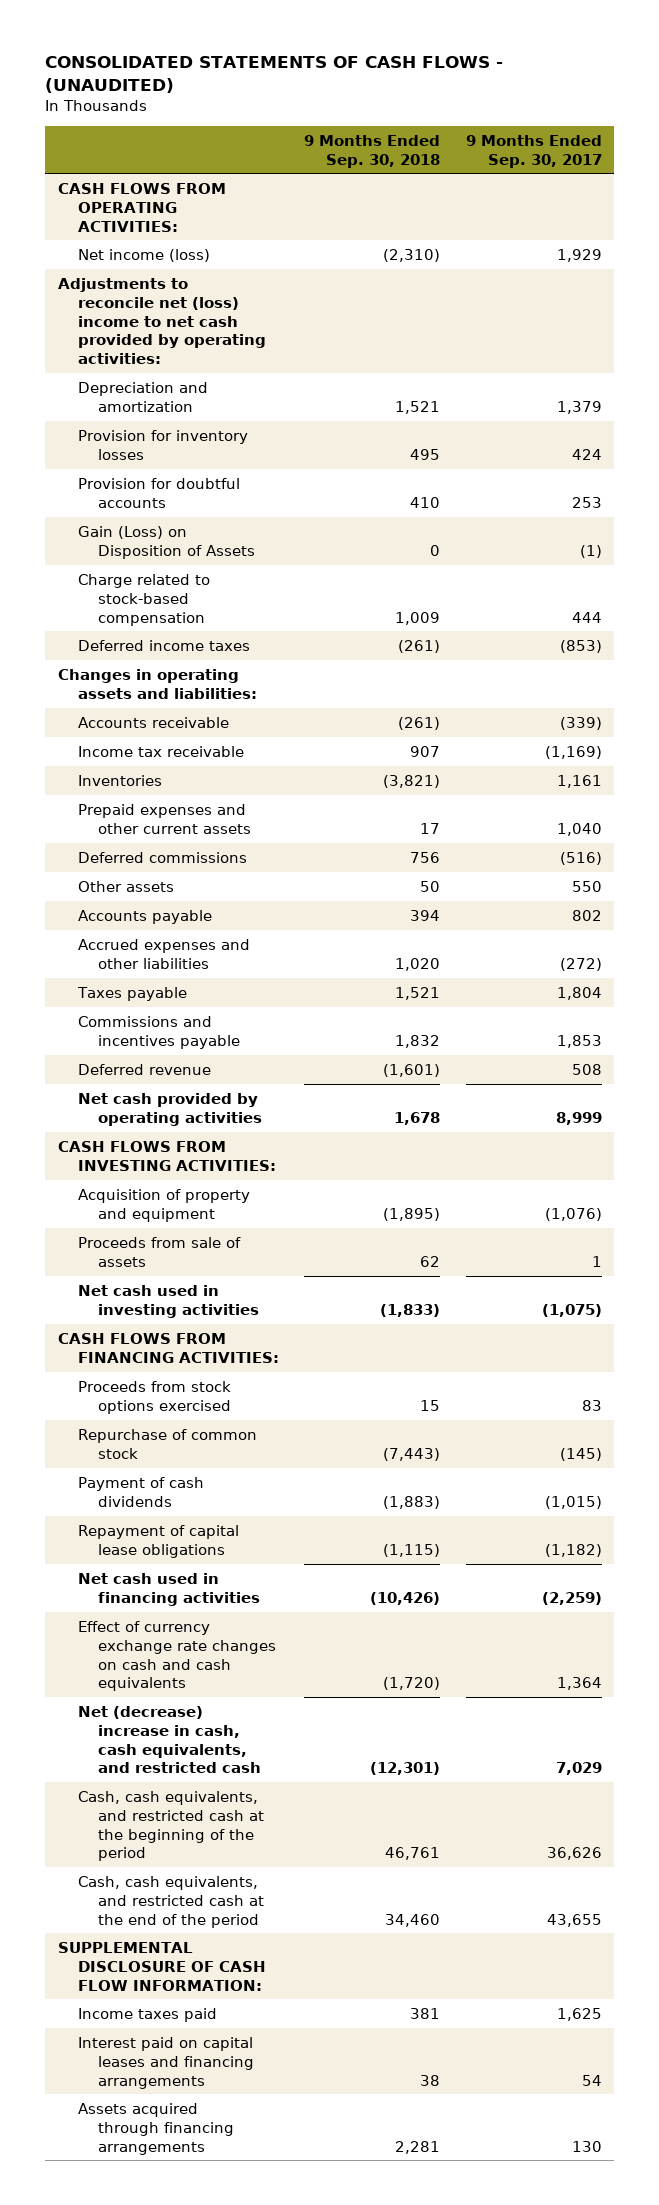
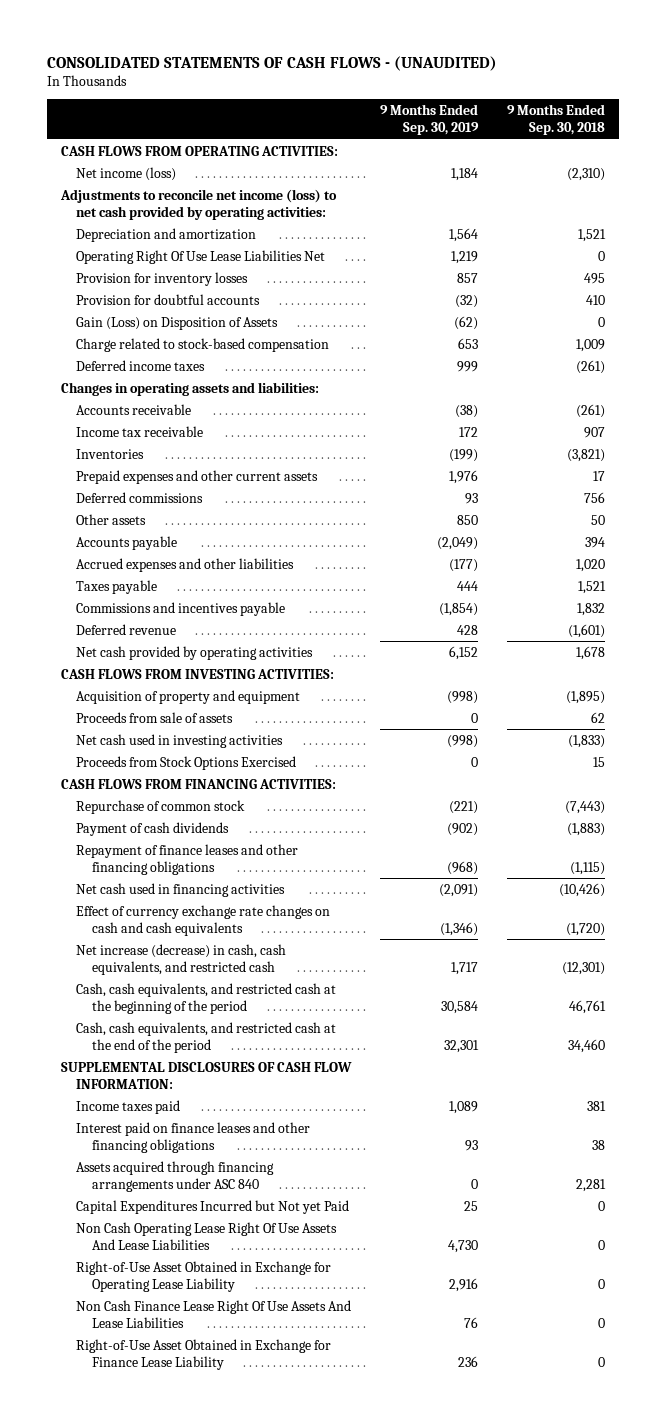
- | 9 Months Ended Sep. 30, 2018 | 9 Months Ended Sep. 30, 2017
+ | 9 Months Ended Sep. 30, 2019 | 9 Months Ended Sep. 30, 2018
- Adjustments to reconcile net (loss) income to net cash provided by operating activities:
+ Adjustments to reconcile net income (loss) to net cash provided by operating activities:
+ Operating Right Of Use Lease Liabilities Net | 1,219 | 0
+ Proceeds from Stock Options Exercised | 0 | 15
- Proceeds from stock options exercised | 15 | 83
- Repayment of capital lease obligations | (1,115) | (1,182)
+ Repayment of finance leases and other financing obligations | (968) | (1,115)
- Net (decrease) increase in cash, cash equivalents, and restricted cash | (12,301) | 7,029
+ Net increase (decrease) in cash, cash equivalents, and restricted cash | 1,717 | (12,301)
- SUPPLEMENTAL DISCLOSURE OF CASH FLOW INFORMATION:
+ SUPPLEMENTAL DISCLOSURES OF CASH FLOW INFORMATION:
- Interest paid on capital leases and financing arrangements | 38 | 54
- Assets acquired through financing arrangements | 2,281 | 130
+ Interest paid on finance leases and other financing obligations | 93 | 38
+ Assets acquired through financing arrangements under ASC 840 | 0 | 2,281
+ Capital Expenditures Incurred but Not yet Paid | 25 | 0
+ Non Cash Operating Lease Right Of Use Assets And Lease Liabilities | 4,730 | 0
+ Right-of-Use Asset Obtained in Exchange for Operating Lease Liability | 2,916 | 0
+ Non Cash Finance Lease Right Of Use Assets And Lease Liabilities | 76 | 0
+ Right-of-Use Asset Obtained in Exchange for Finance Lease Liability | 236 | 0

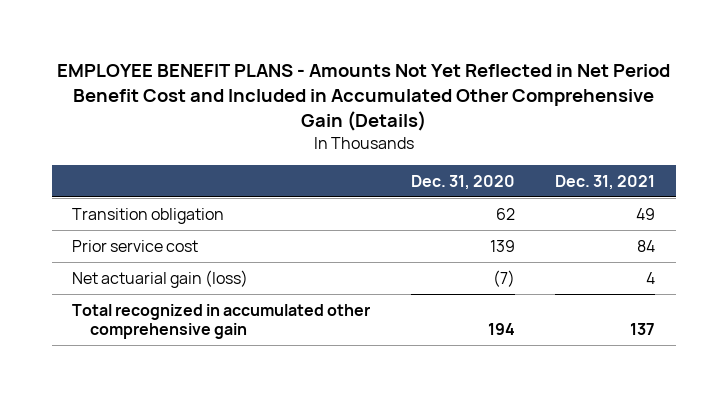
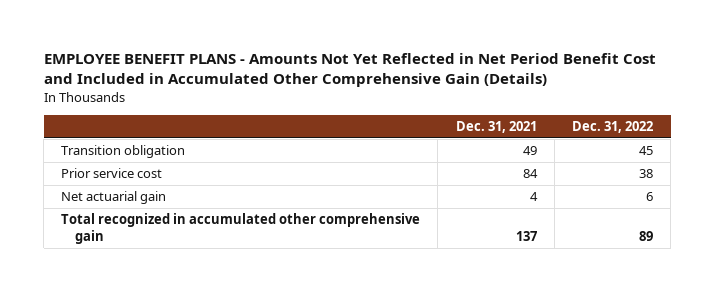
- | Dec. 31, 2020 | Dec. 31, 2021
+ | Dec. 31, 2021 | Dec. 31, 2022
- Net actuarial gain (loss) | (7) | 4
+ Net actuarial gain | 4 | 6

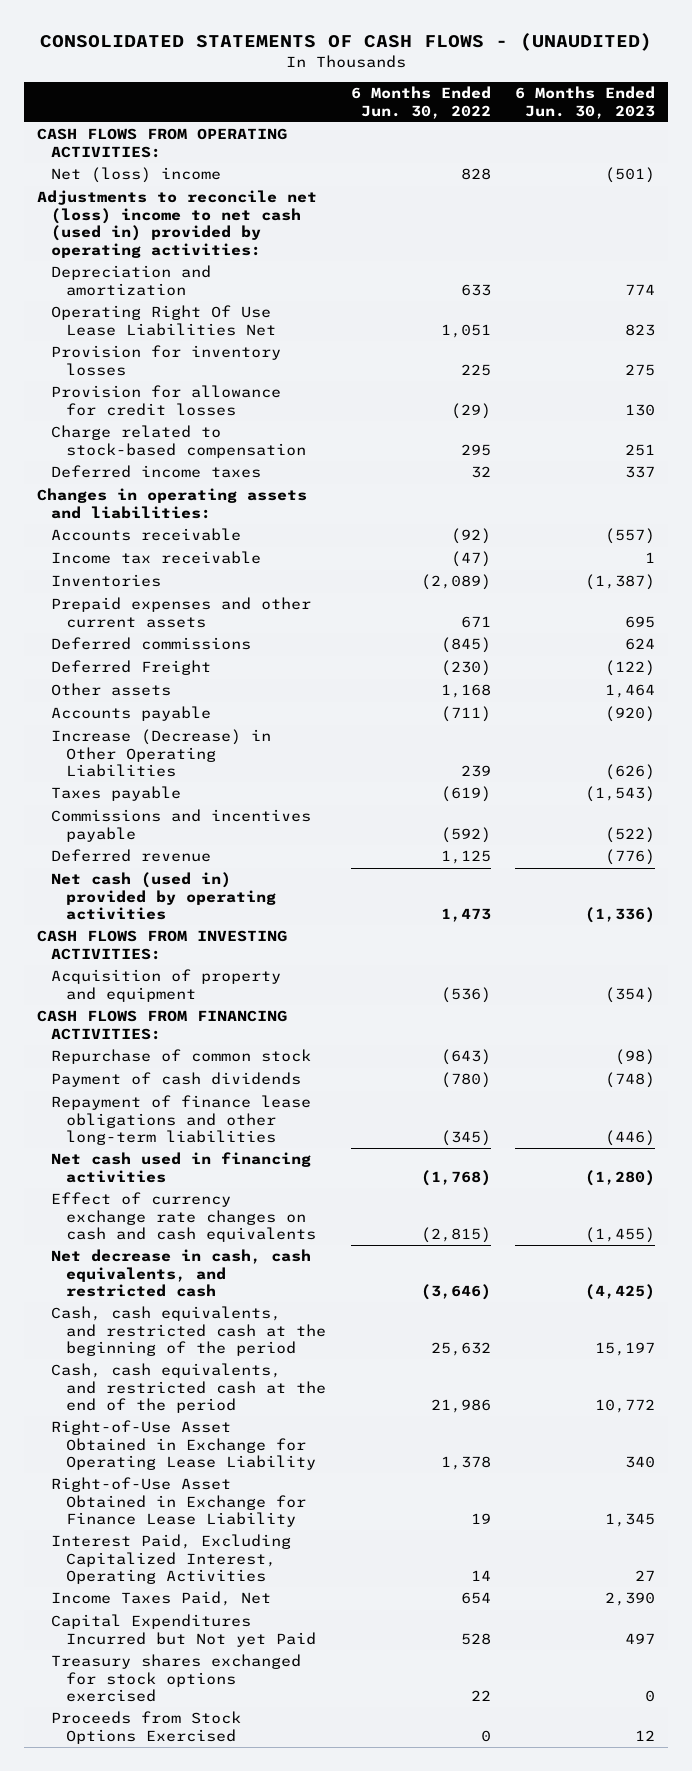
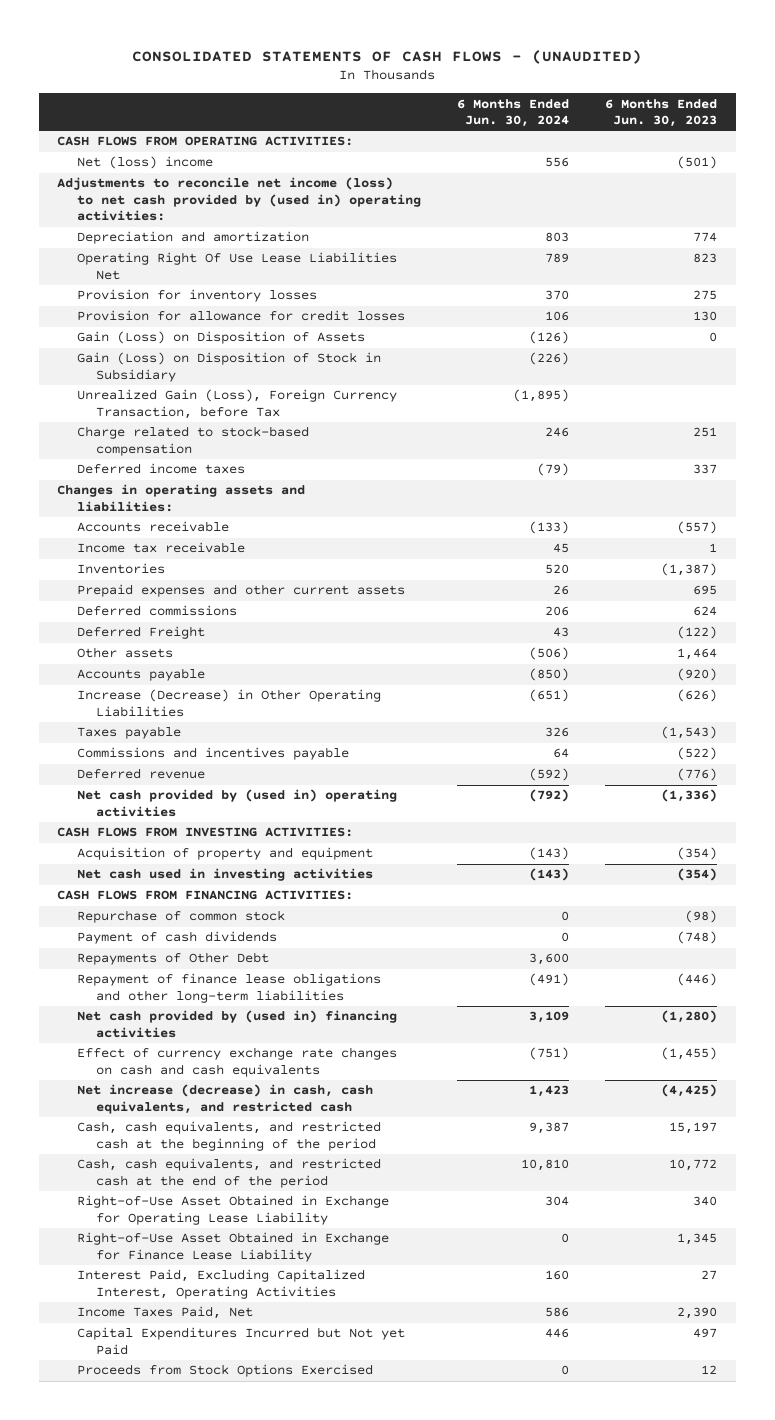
- | 6 Months Ended Jun. 30, 2022 | 6 Months Ended Jun. 30, 2023
+ | 6 Months Ended Jun. 30, 2024 | 6 Months Ended Jun. 30, 2023
- Adjustments to reconcile net (loss) income to net cash (used in) provided by operating activities:
+ Adjustments to reconcile net income (loss) to net cash provided by (used in) operating activities:
+ Gain (Loss) on Disposition of Assets | (126) | 0
+ Gain (Loss) on Disposition of Stock in Subsidiary | (226) |
+ Unrealized Gain (Loss), Foreign Currency Transaction, before Tax | (1,895) |
- Net cash (used in) provided by operating activities | 1,473 | (1,336)
+ Net cash provided by (used in) operating activities | (792) | (1,336)
+ Net cash used in investing activities | (143) | (354)
+ Repayments of Other Debt | 3,600 |
- Net cash used in financing activities | (1,768) | (1,280)
+ Net cash provided by (used in) financing activities | 3,109 | (1,280)
- Net decrease in cash, cash equivalents, and restricted cash | (3,646) | (4,425)
+ Net increase (decrease) in cash, cash equivalents, and restricted cash | 1,423 | (4,425)
- Treasury shares exchanged for stock options exercised | 22 | 0

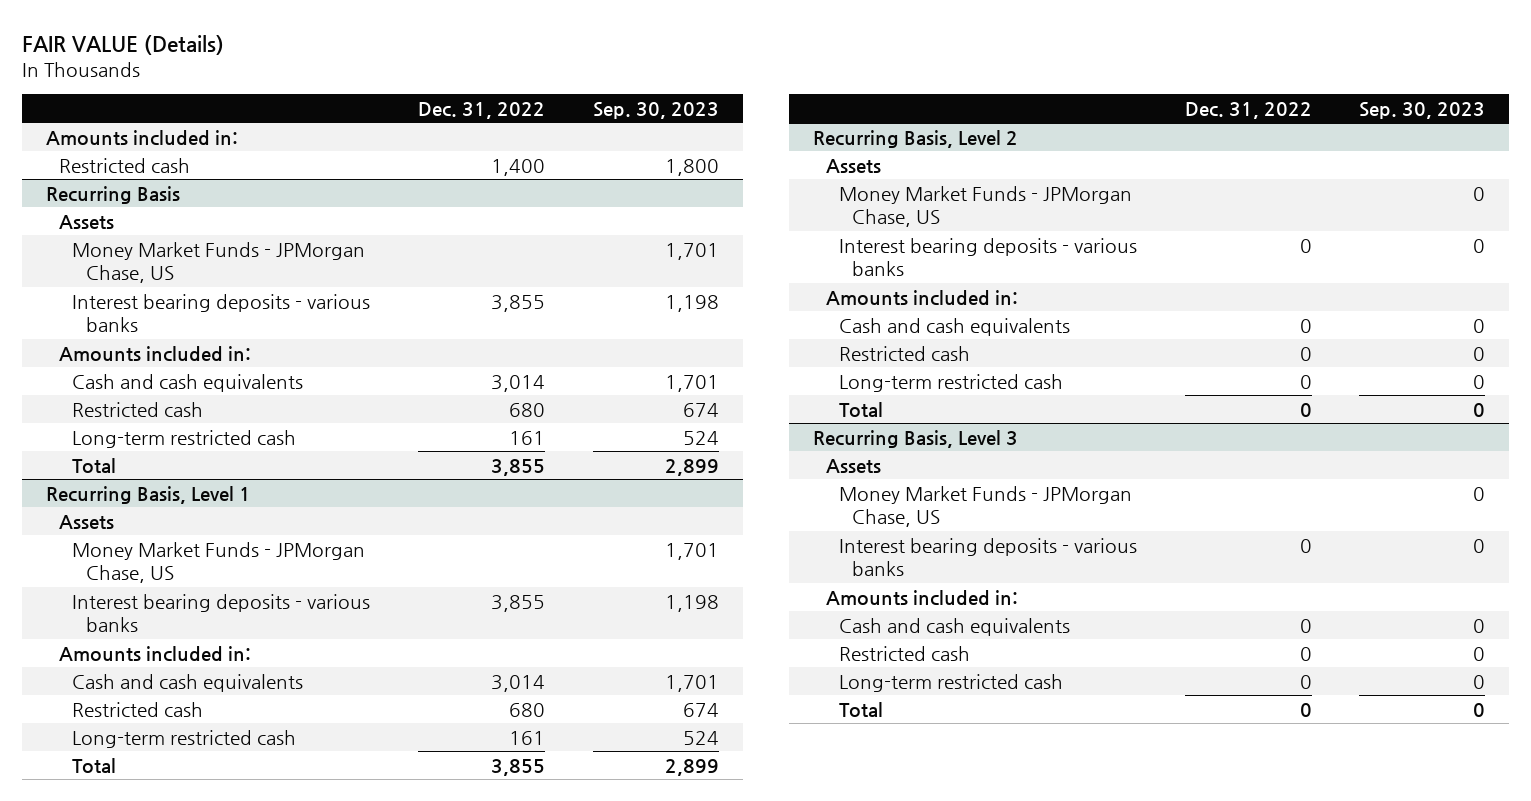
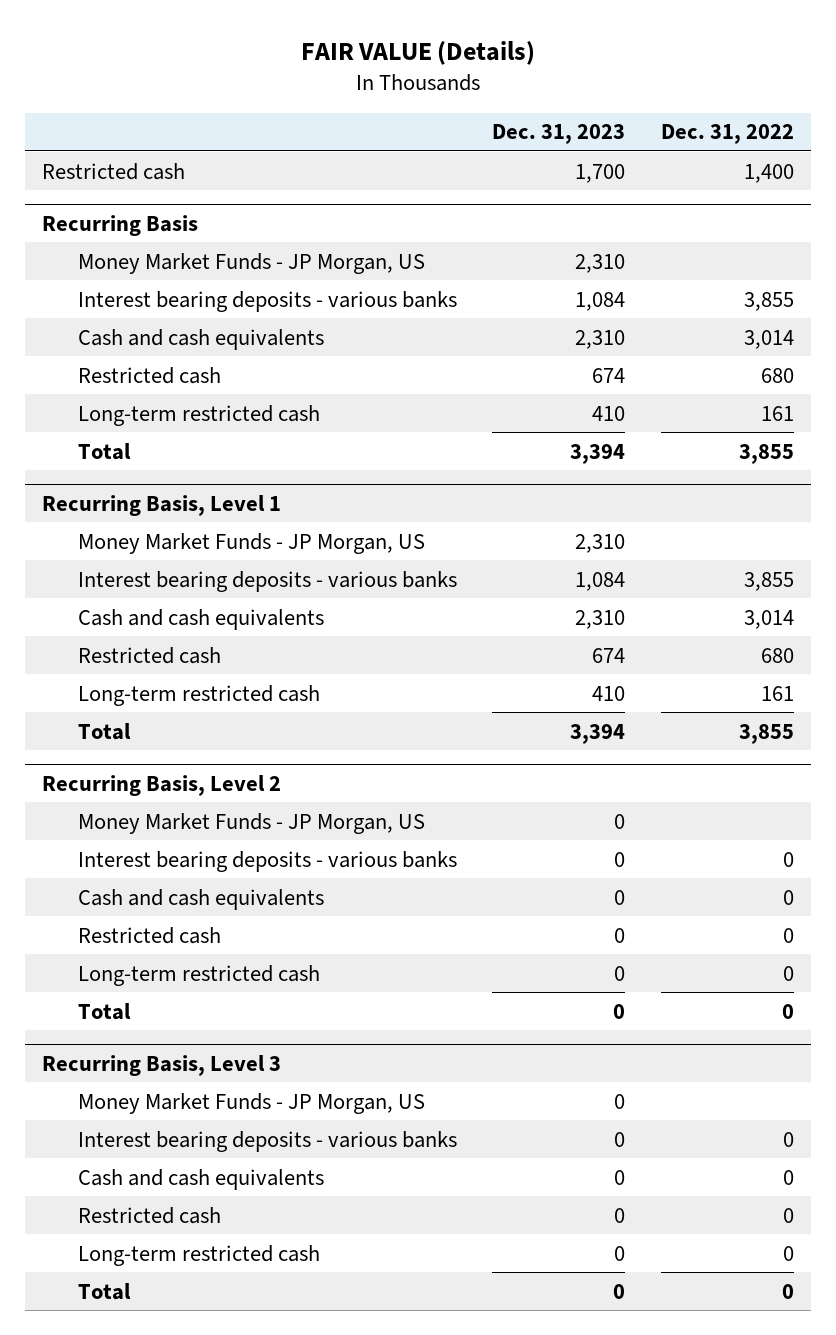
- | Dec. 31, 2022 | Sep. 30, 2023
+ | Dec. 31, 2023 | Dec. 31, 2022
- Amounts included in:
@ Recurring Basis
- Assets
- Money Market Funds - JPMorgan Chase, US | | 1,701
+ Money Market Funds - JP Morgan, US | 2,310 |
- Amounts included in:
@ Recurring Basis, Level 1
- Assets
- Money Market Funds - JPMorgan Chase, US | | 1,701
+ Money Market Funds - JP Morgan, US | 2,310 |
- Amounts included in:
@ Recurring Basis, Level 2
- Assets
- Money Market Funds - JPMorgan Chase, US | | 0
+ Money Market Funds - JP Morgan, US | 0 |
- Amounts included in:
@ Recurring Basis, Level 3
- Assets
- Money Market Funds - JPMorgan Chase, US | | 0
+ Money Market Funds - JP Morgan, US | 0 |
- Amounts included in:

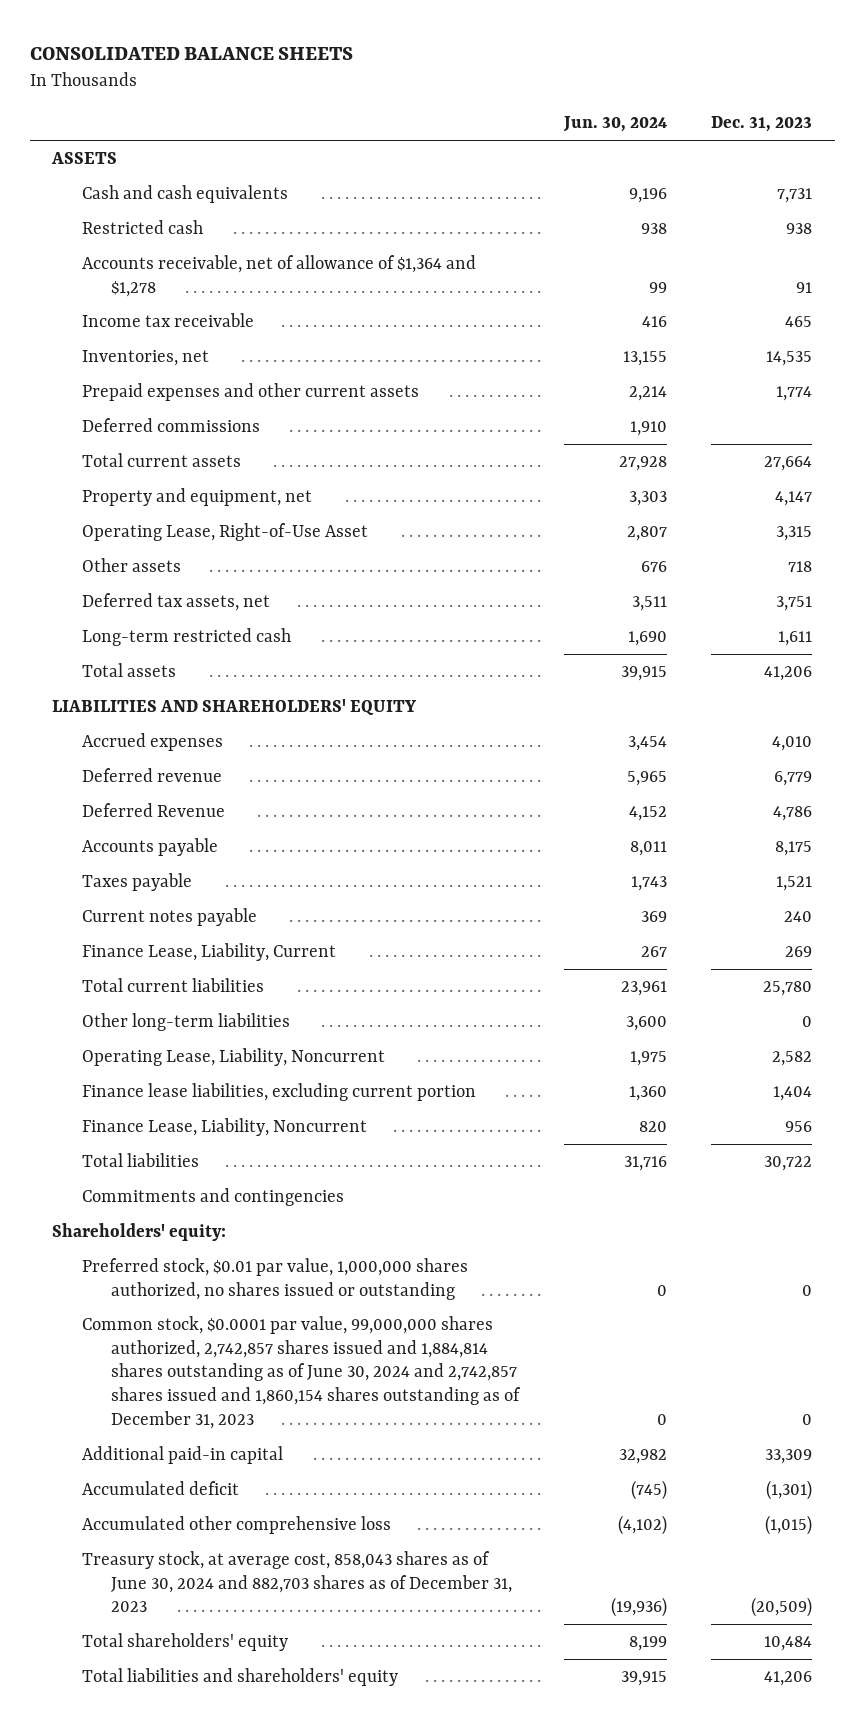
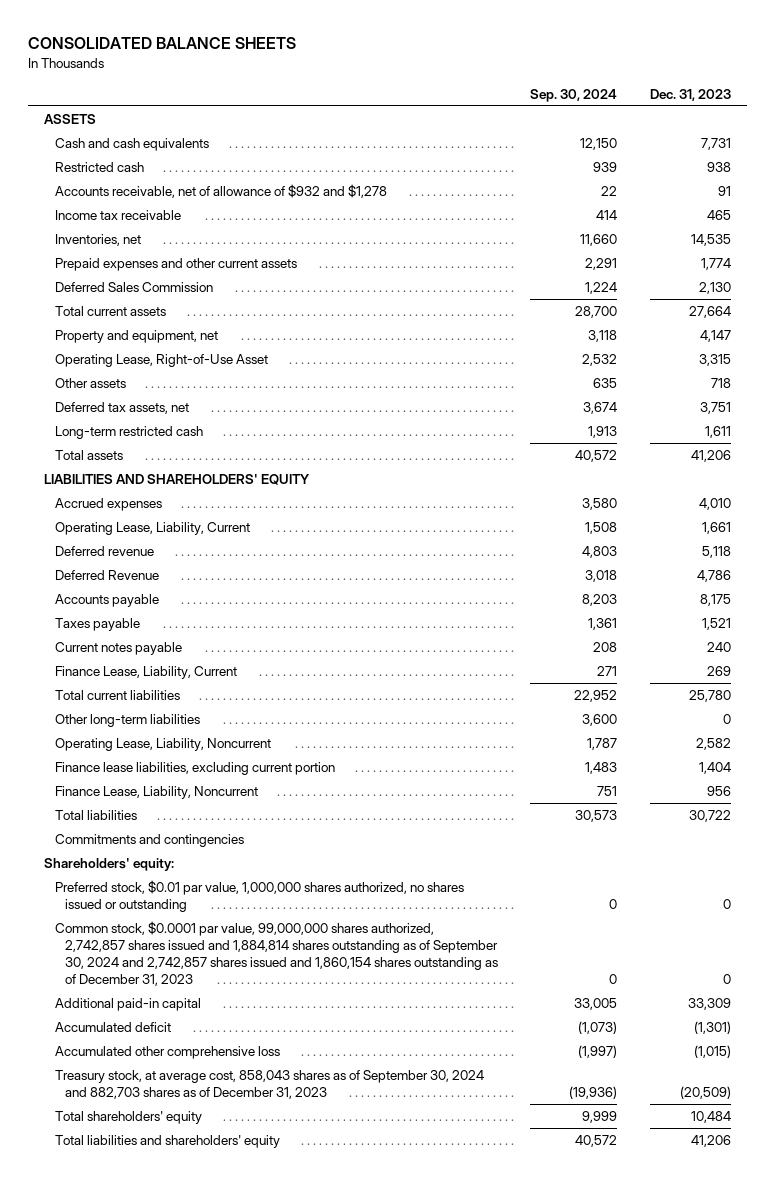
- | Jun. 30, 2024 | Dec. 31, 2023
+ | Sep. 30, 2024 | Dec. 31, 2023
- Accounts receivable, net of allowance of $1,364 and $1,278 | 99 | 91
+ Accounts receivable, net of allowance of $932 and $1,278 | 22 | 91
- Deferred commissions | 1,910 |
+ Deferred Sales Commission | 1,224 | 2,130
- Deferred revenue | 5,965 | 6,779
+ Operating Lease, Liability, Current | 1,508 | 1,661
+ Deferred revenue | 4,803 | 5,118
- Common stock, $0.0001 par value, 99,000,000 shares authorized, 2,742,857 shares issued and 1,884,814 shares outstanding as of June 30, 2024 and 2,742,857 shares issued and 1,860,154 shares outstanding as of December 31, 2023 | 0 | 0
+ Common stock, $0.0001 par value, 99,000,000 shares authorized, 2,742,857 shares issued and 1,884,814 shares outstanding as of September 30, 2024 and 2,742,857 shares issued and 1,860,154 shares outstanding as of December 31, 2023 | 0 | 0
- Treasury stock, at average cost, 858,043 shares as of June 30, 2024 and 882,703 shares as of December 31, 2023 | (19,936) | (20,509)
+ Treasury stock, at average cost, 858,043 shares as of September 30, 2024 and 882,703 shares as of December 31, 2023 | (19,936) | (20,509)

